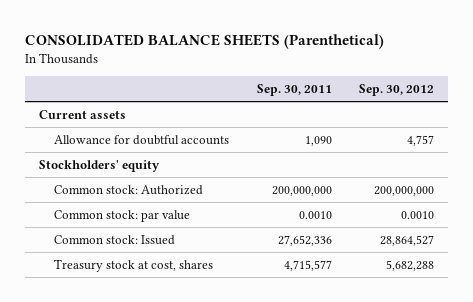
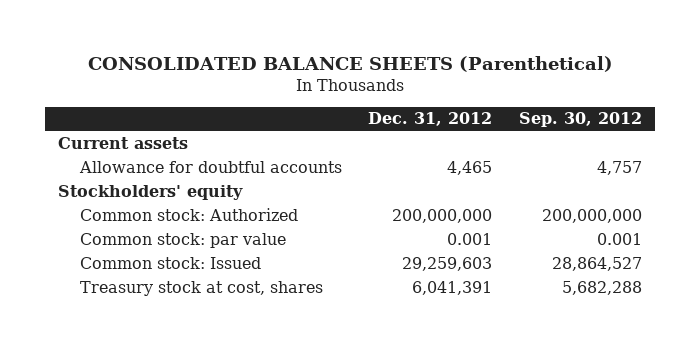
- | Sep. 30, 2011 | Sep. 30, 2012
+ | Dec. 31, 2012 | Sep. 30, 2012
- Common stock: par value | 0.0010 | 0.0010
+ Common stock: par value | 0.001 | 0.001

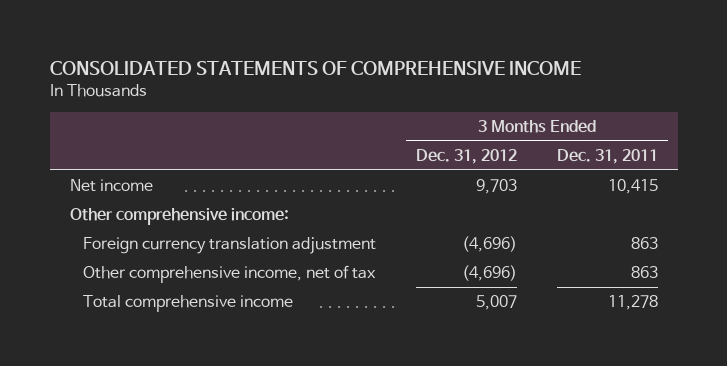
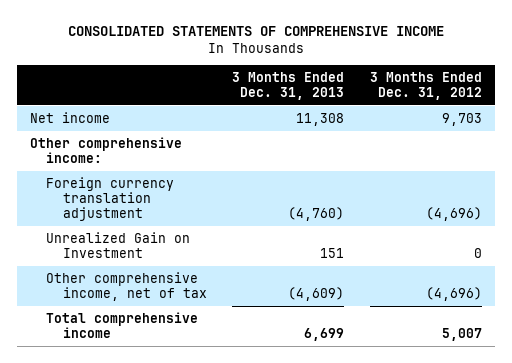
- | 3 Months Ended Dec. 31, 2012 | 3 Months Ended Dec. 31, 2011
+ | 3 Months Ended Dec. 31, 2013 | 3 Months Ended Dec. 31, 2012
+ Unrealized Gain on Investment | 151 | 0

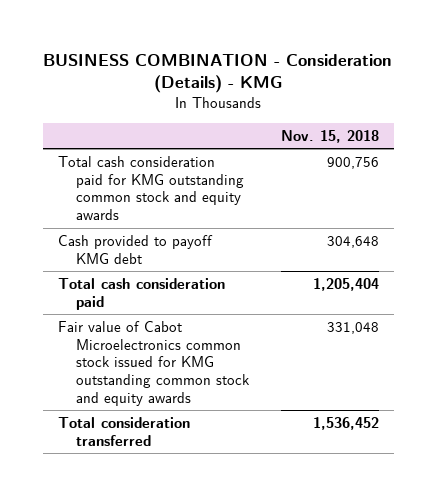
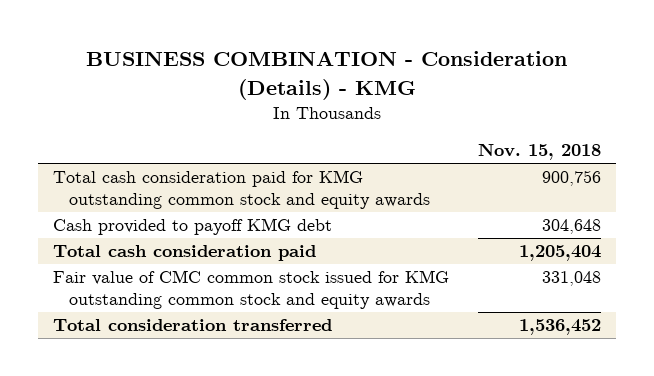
- Fair value of Cabot Microelectronics common stock issued for KMG outstanding common stock and equity awards | 331,048
+ Fair value of CMC common stock issued for KMG outstanding common stock and equity awards | 331,048

